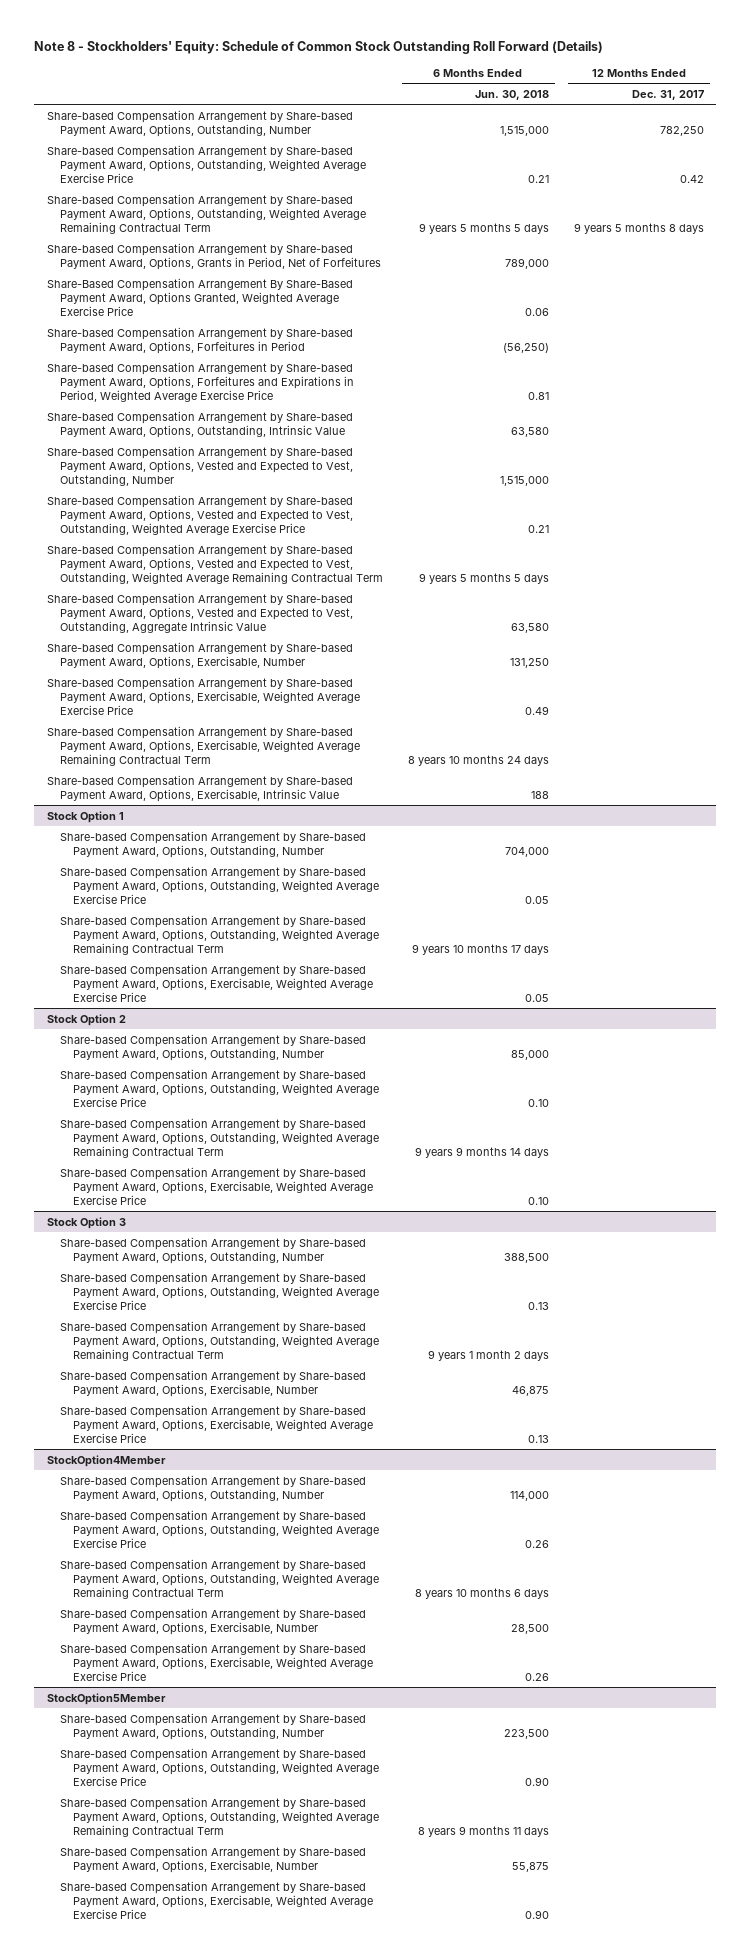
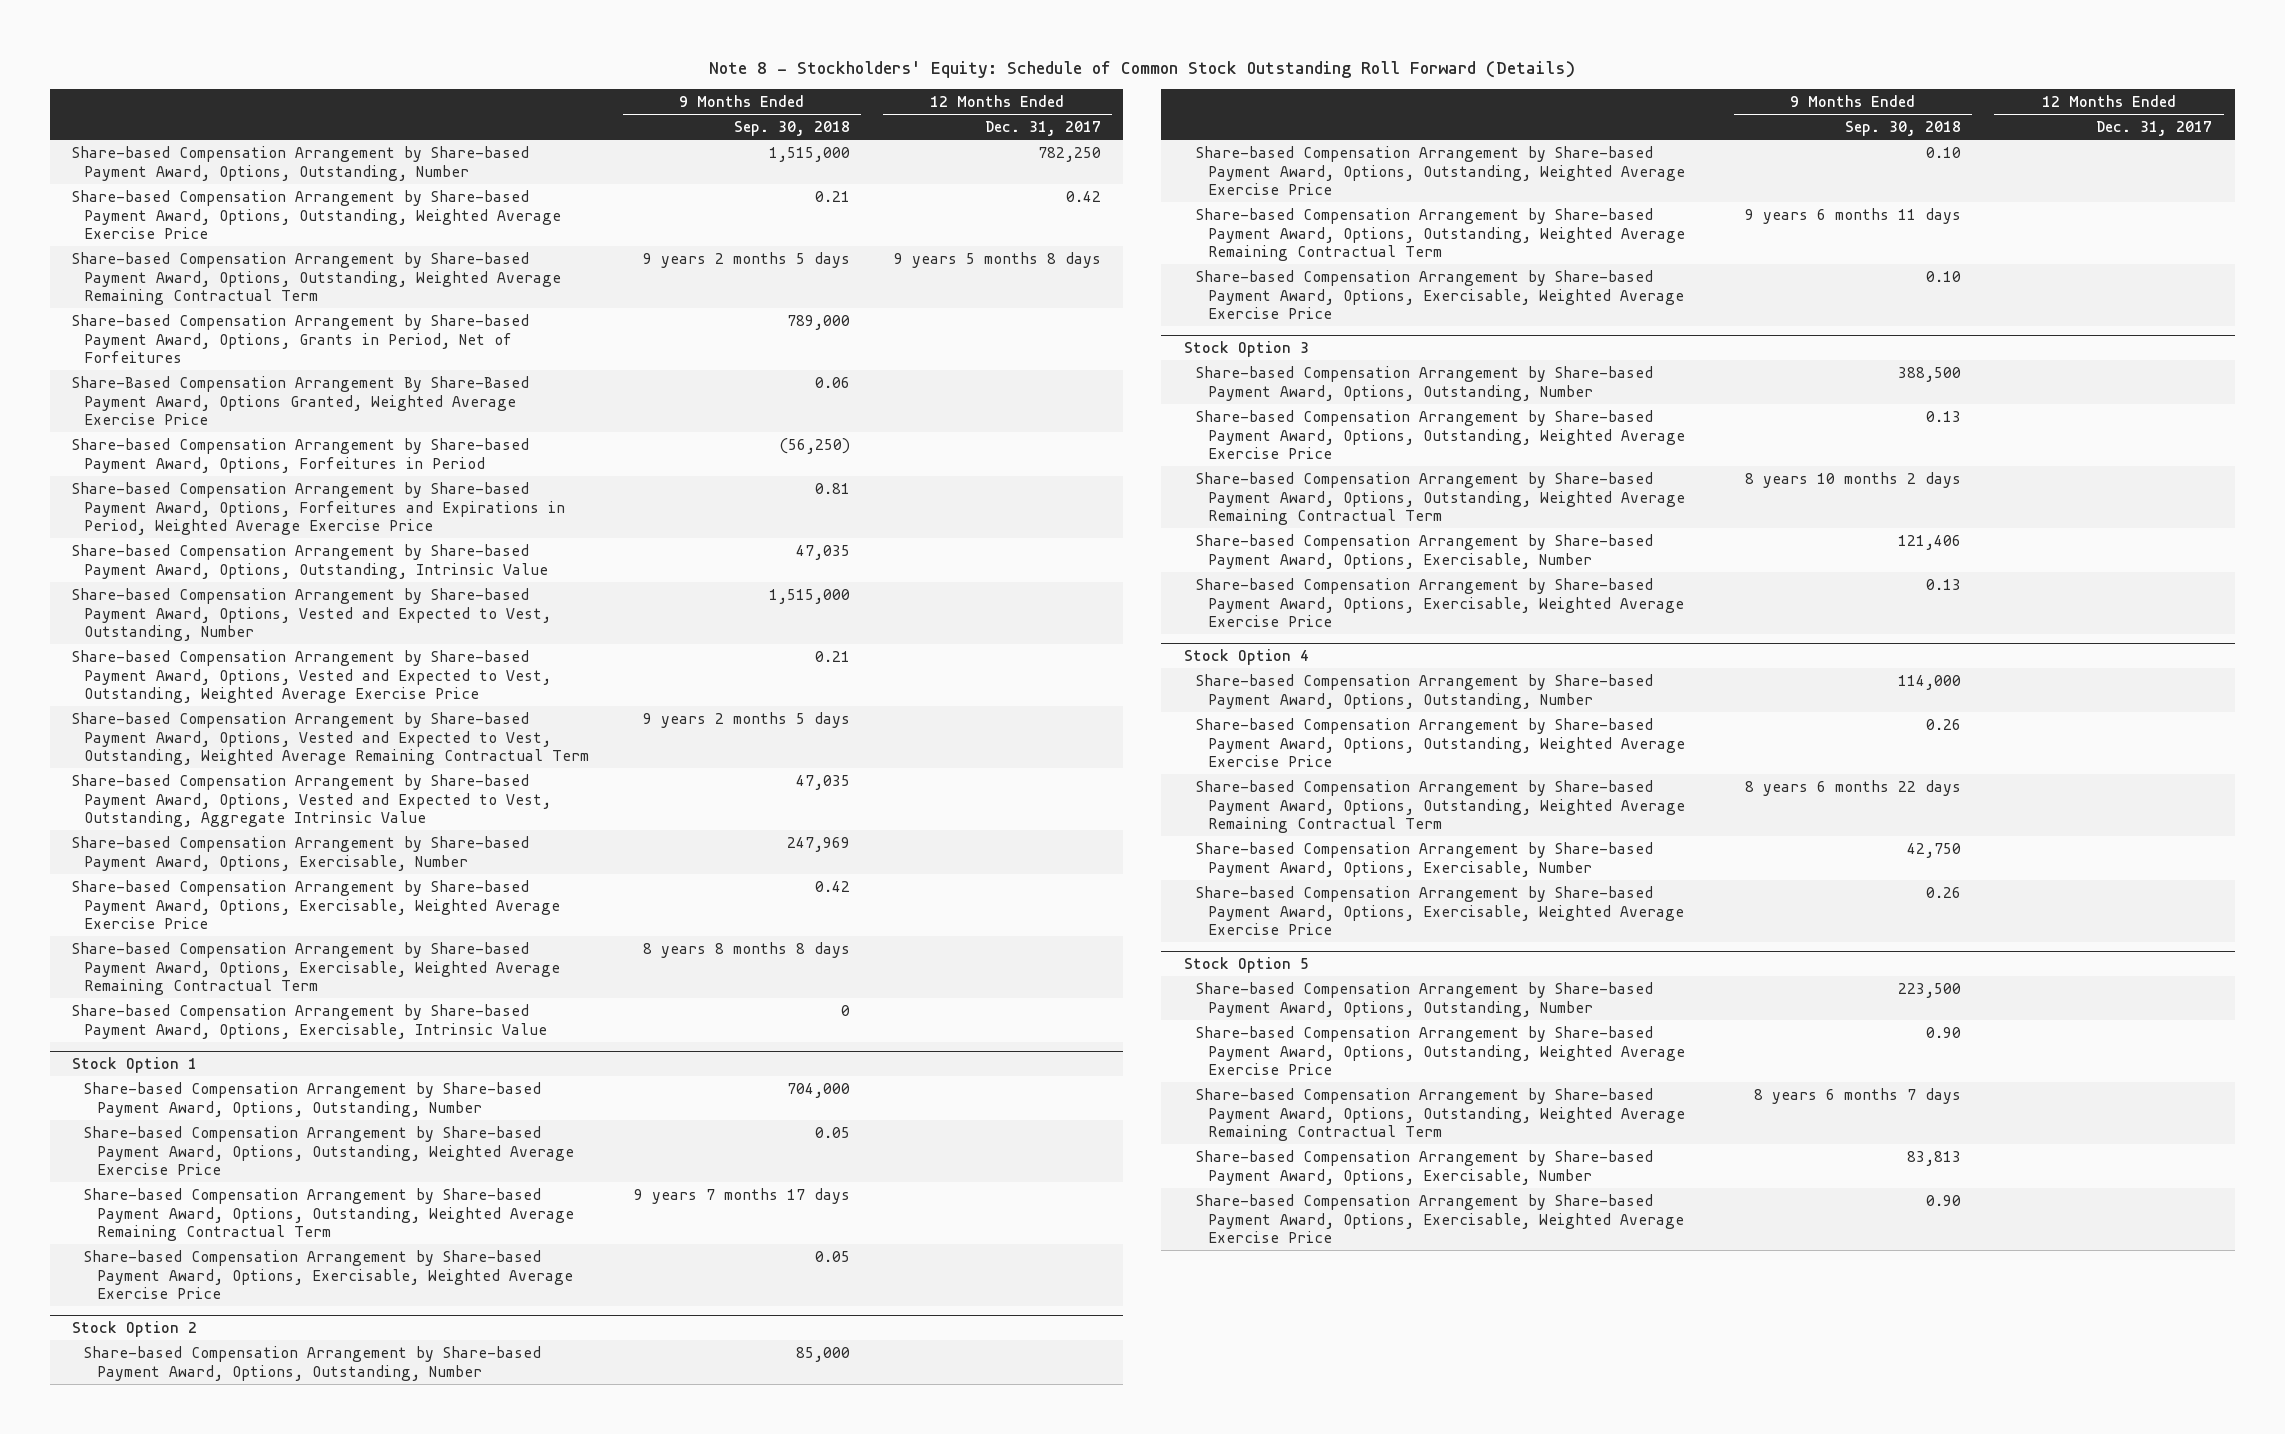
- | 6 Months Ended Jun. 30, 2018 | 12 Months Ended Dec. 31, 2017
+ | 9 Months Ended Sep. 30, 2018 | 12 Months Ended Dec. 31, 2017
- StockOption4Member
+ Stock Option 4
- StockOption5Member
+ Stock Option 5

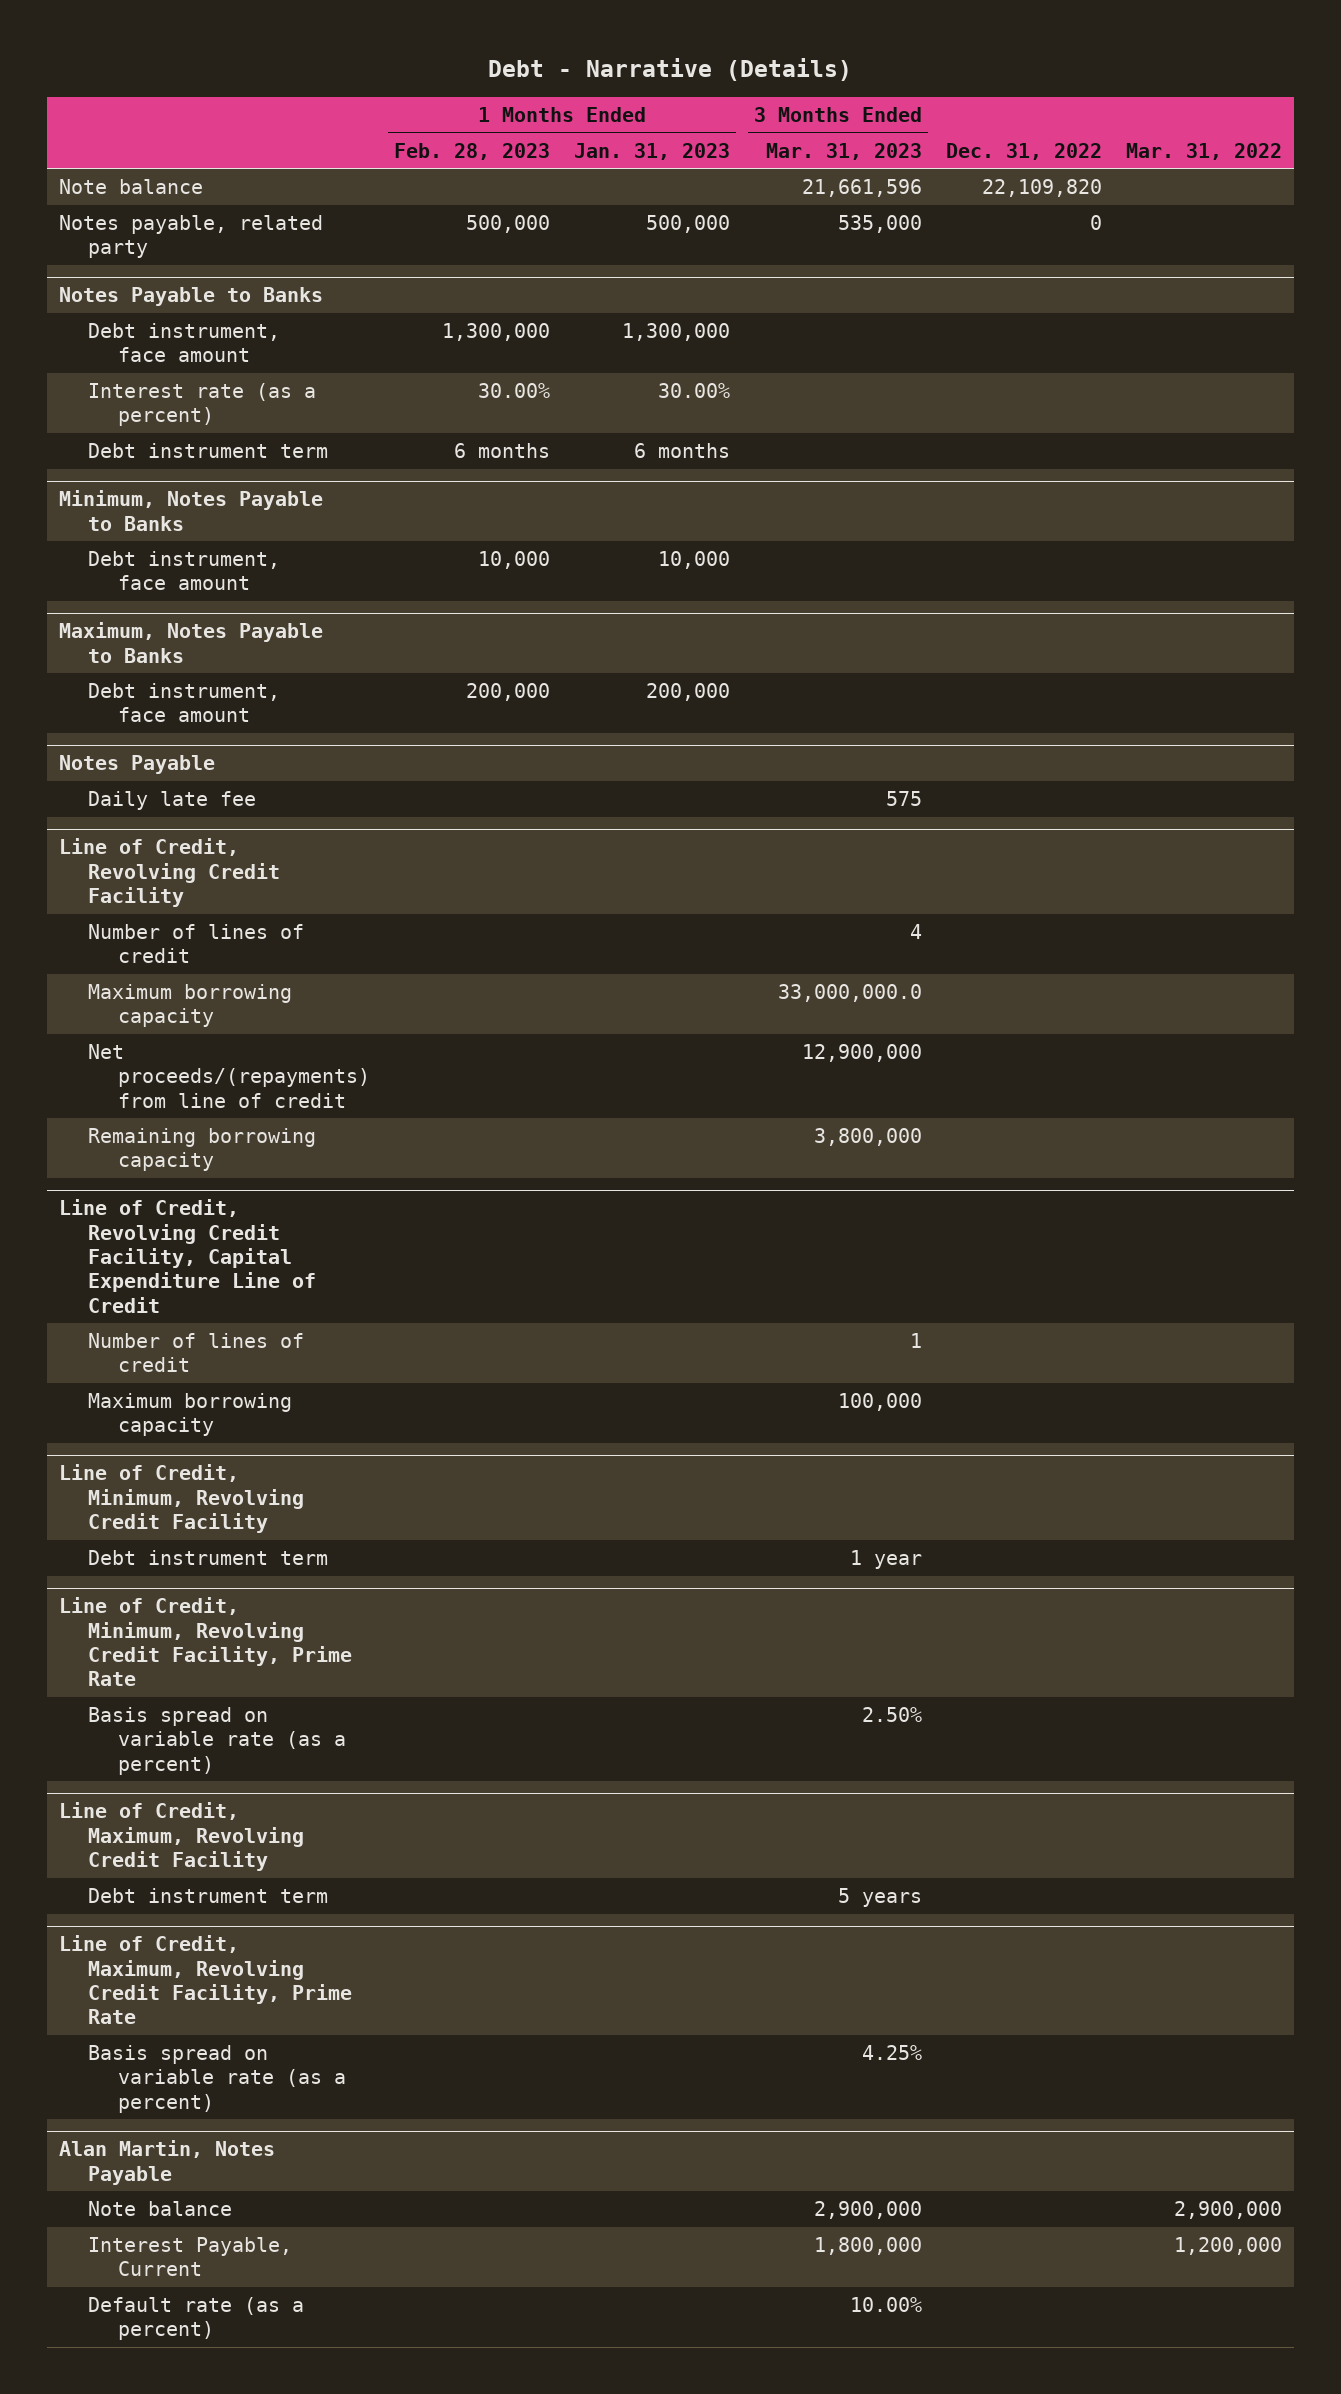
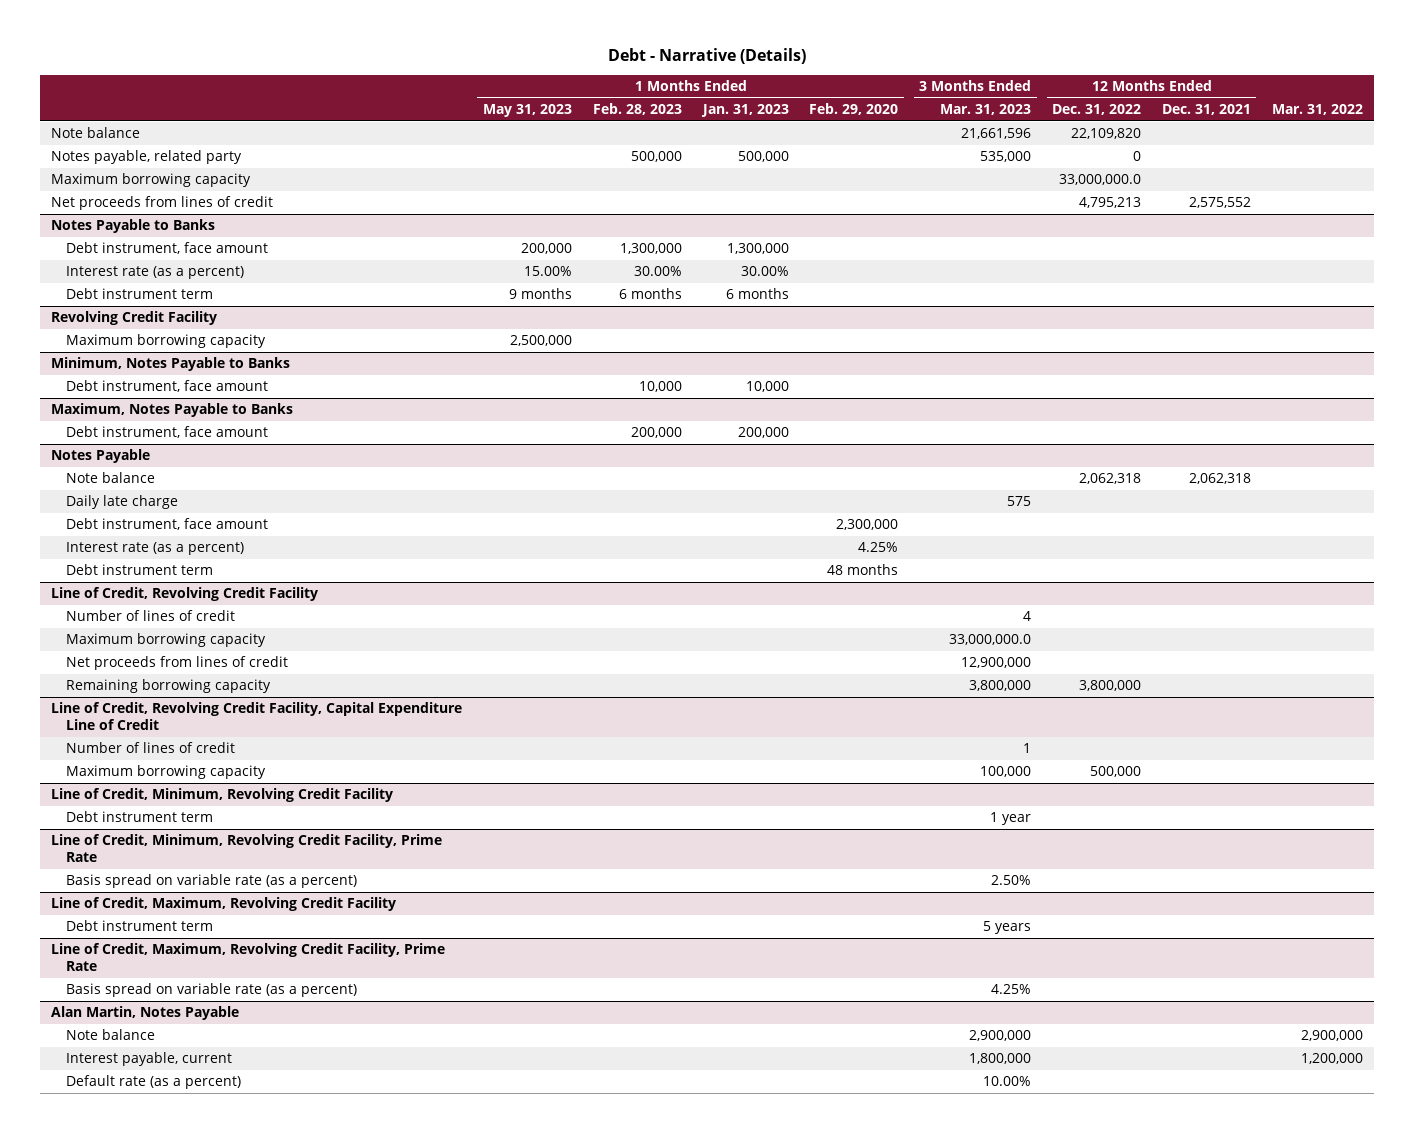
- | 1 Months Ended Feb. 28, 2023 | 1 Months Ended Jan. 31, 2023 | 3 Months Ended Mar. 31, 2023 | Dec. 31, 2022 | Mar. 31, 2022
+ | 1 Months Ended May 31, 2023 | 1 Months Ended Feb. 28, 2023 | 1 Months Ended Jan. 31, 2023 | 1 Months Ended Feb. 29, 2020 | 3 Months Ended Mar. 31, 2023 | 12 Months Ended Dec. 31, 2022 | 12 Months Ended Dec. 31, 2021 | Mar. 31, 2022
+ Maximum borrowing capacity | | | | | | 33,000,000.0 | |
+ Net proceeds from lines of credit | | | | | | 4,795,213 | 2,575,552 |
+ Revolving Credit Facility
+ Maximum borrowing capacity | 2,500,000 | | | | | | |
@ Notes Payable
- Daily late fee | | | 575 | |
+ Note balance | | | | | | 2,062,318 | 2,062,318 |
+ Daily late charge | | | | | 575 | | |
+ Debt instrument, face amount | | | | 2,300,000 | | | |
+ Interest rate (as a percent) | | | | 4.25% | | | |
+ Debt instrument term | | | | 48 months | | | |
@ Line of Credit, Revolving Credit Facility
- Net proceeds/(repayments) from line of credit | | | 12,900,000 | |
+ Net proceeds from lines of credit | | | | | 12,900,000 | | |
@ Alan Martin, Notes Payable
- Interest Payable, Current | | | 1,800,000 | | 1,200,000
+ Interest payable, current | | | | | 1,800,000 | | | 1,200,000

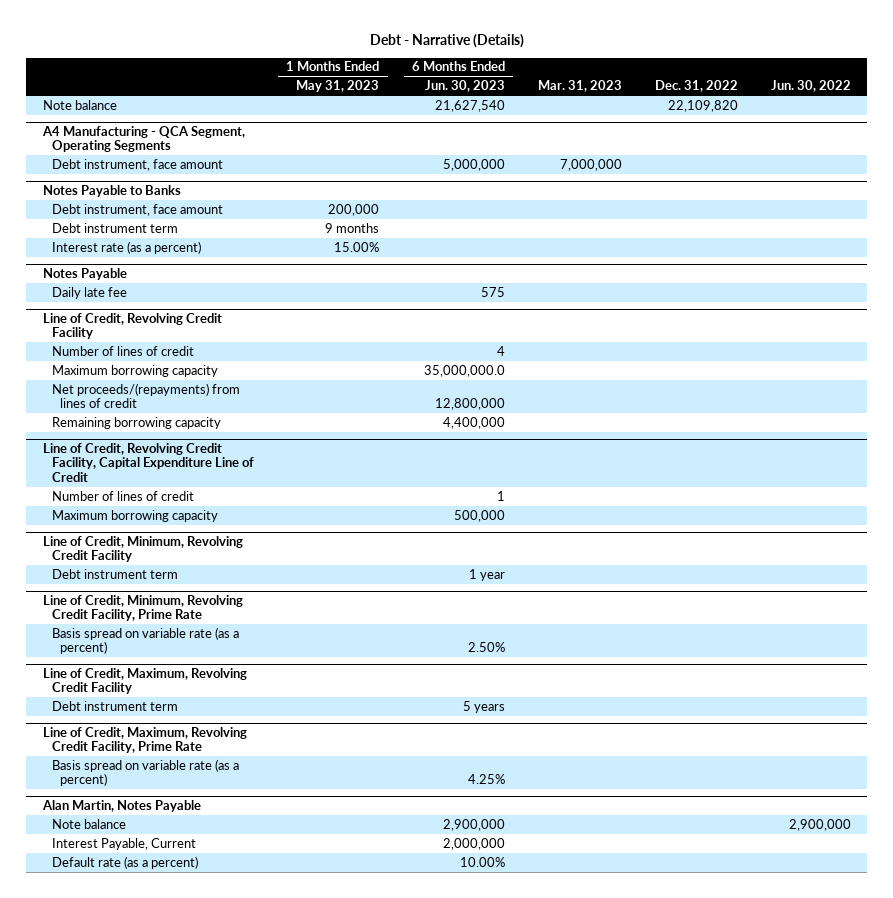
- | 1 Months Ended May 31, 2023 | 1 Months Ended Feb. 28, 2023 | 1 Months Ended Jan. 31, 2023 | 1 Months Ended Feb. 29, 2020 | 3 Months Ended Mar. 31, 2023 | 12 Months Ended Dec. 31, 2022 | 12 Months Ended Dec. 31, 2021 | Mar. 31, 2022
+ | 1 Months Ended May 31, 2023 | 6 Months Ended Jun. 30, 2023 | Mar. 31, 2023 | Dec. 31, 2022 | Jun. 30, 2022
- Notes payable, related party | | 500,000 | 500,000 | | 535,000 | 0 | |
- Maximum borrowing capacity | | | | | | 33,000,000.0 | |
- Net proceeds from lines of credit | | | | | | 4,795,213 | 2,575,552 |
+ A4 Manufacturing - QCA Segment, Operating Segments
+ Debt instrument, face amount | | 5,000,000 | 7,000,000 | |
- Revolving Credit Facility
- Maximum borrowing capacity | 2,500,000 | | | | | | |
- Minimum, Notes Payable to Banks
- Debt instrument, face amount | | 10,000 | 10,000 | | | | |
- Maximum, Notes Payable to Banks
- Debt instrument, face amount | | 200,000 | 200,000 | | | | |
@ Notes Payable to Banks
moved down: Interest rate (as a percent) | 15.00% | | | |
@ Notes Payable
- Note balance | | | | | | 2,062,318 | 2,062,318 |
- Daily late charge | | | | | 575 | | |
- Debt instrument, face amount | | | | 2,300,000 | | | |
- Interest rate (as a percent) | | | | 4.25% | | | |
- Debt instrument term | | | | 48 months | | | |
+ Daily late fee | | 575 | | |
@ Line of Credit, Revolving Credit Facility
- Net proceeds from lines of credit | | | | | 12,900,000 | | |
+ Net proceeds/(repayments) from lines of credit | | 12,800,000 | | |
@ Alan Martin, Notes Payable
- Interest payable, current | | | | | 1,800,000 | | | 1,200,000
+ Interest Payable, Current | | 2,000,000 | | |

